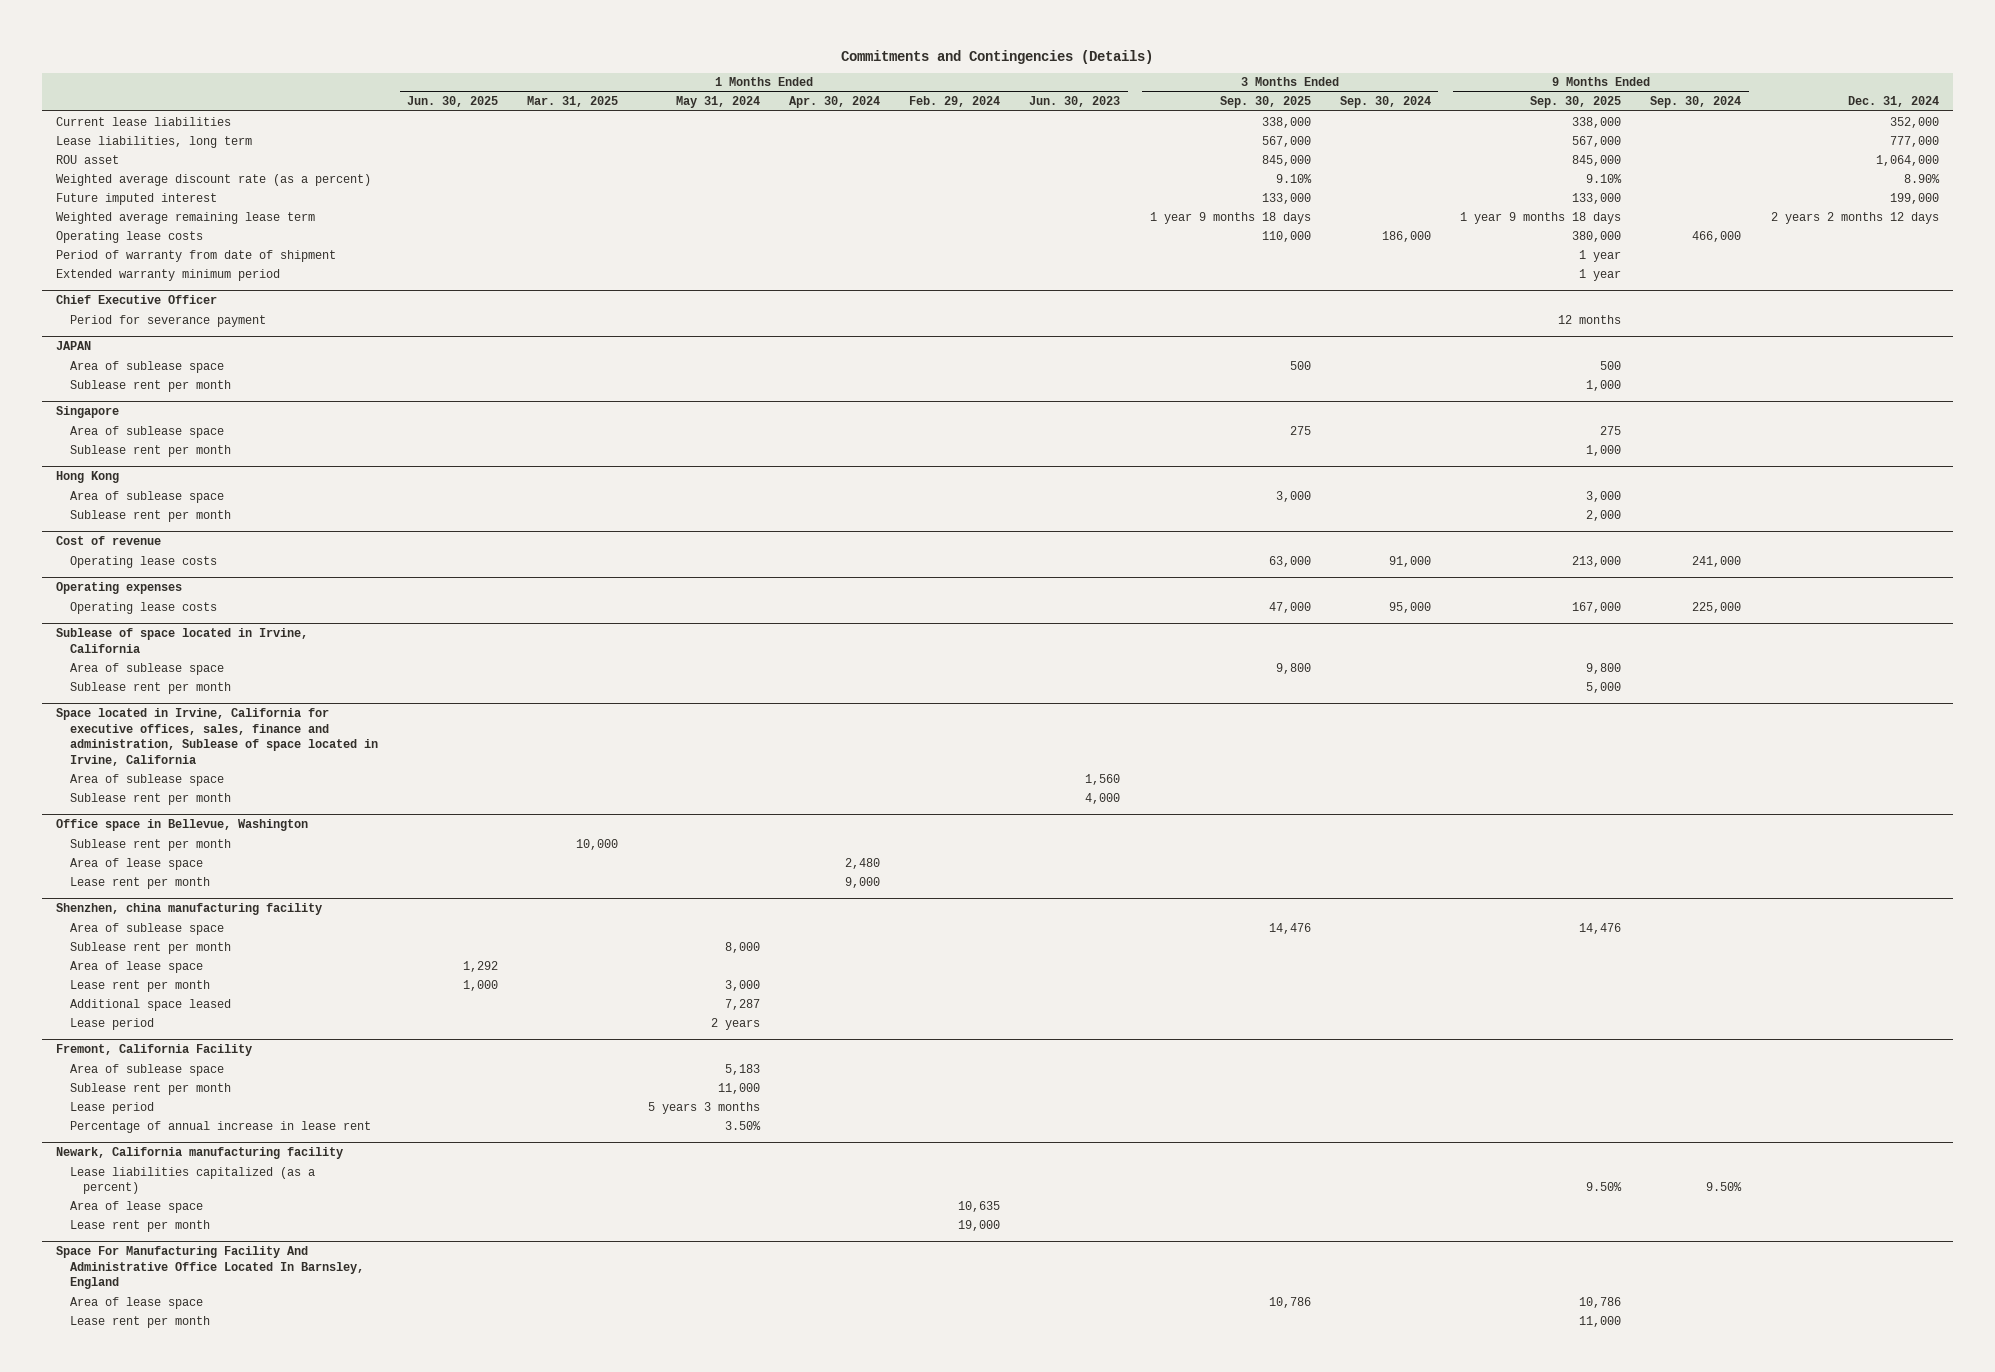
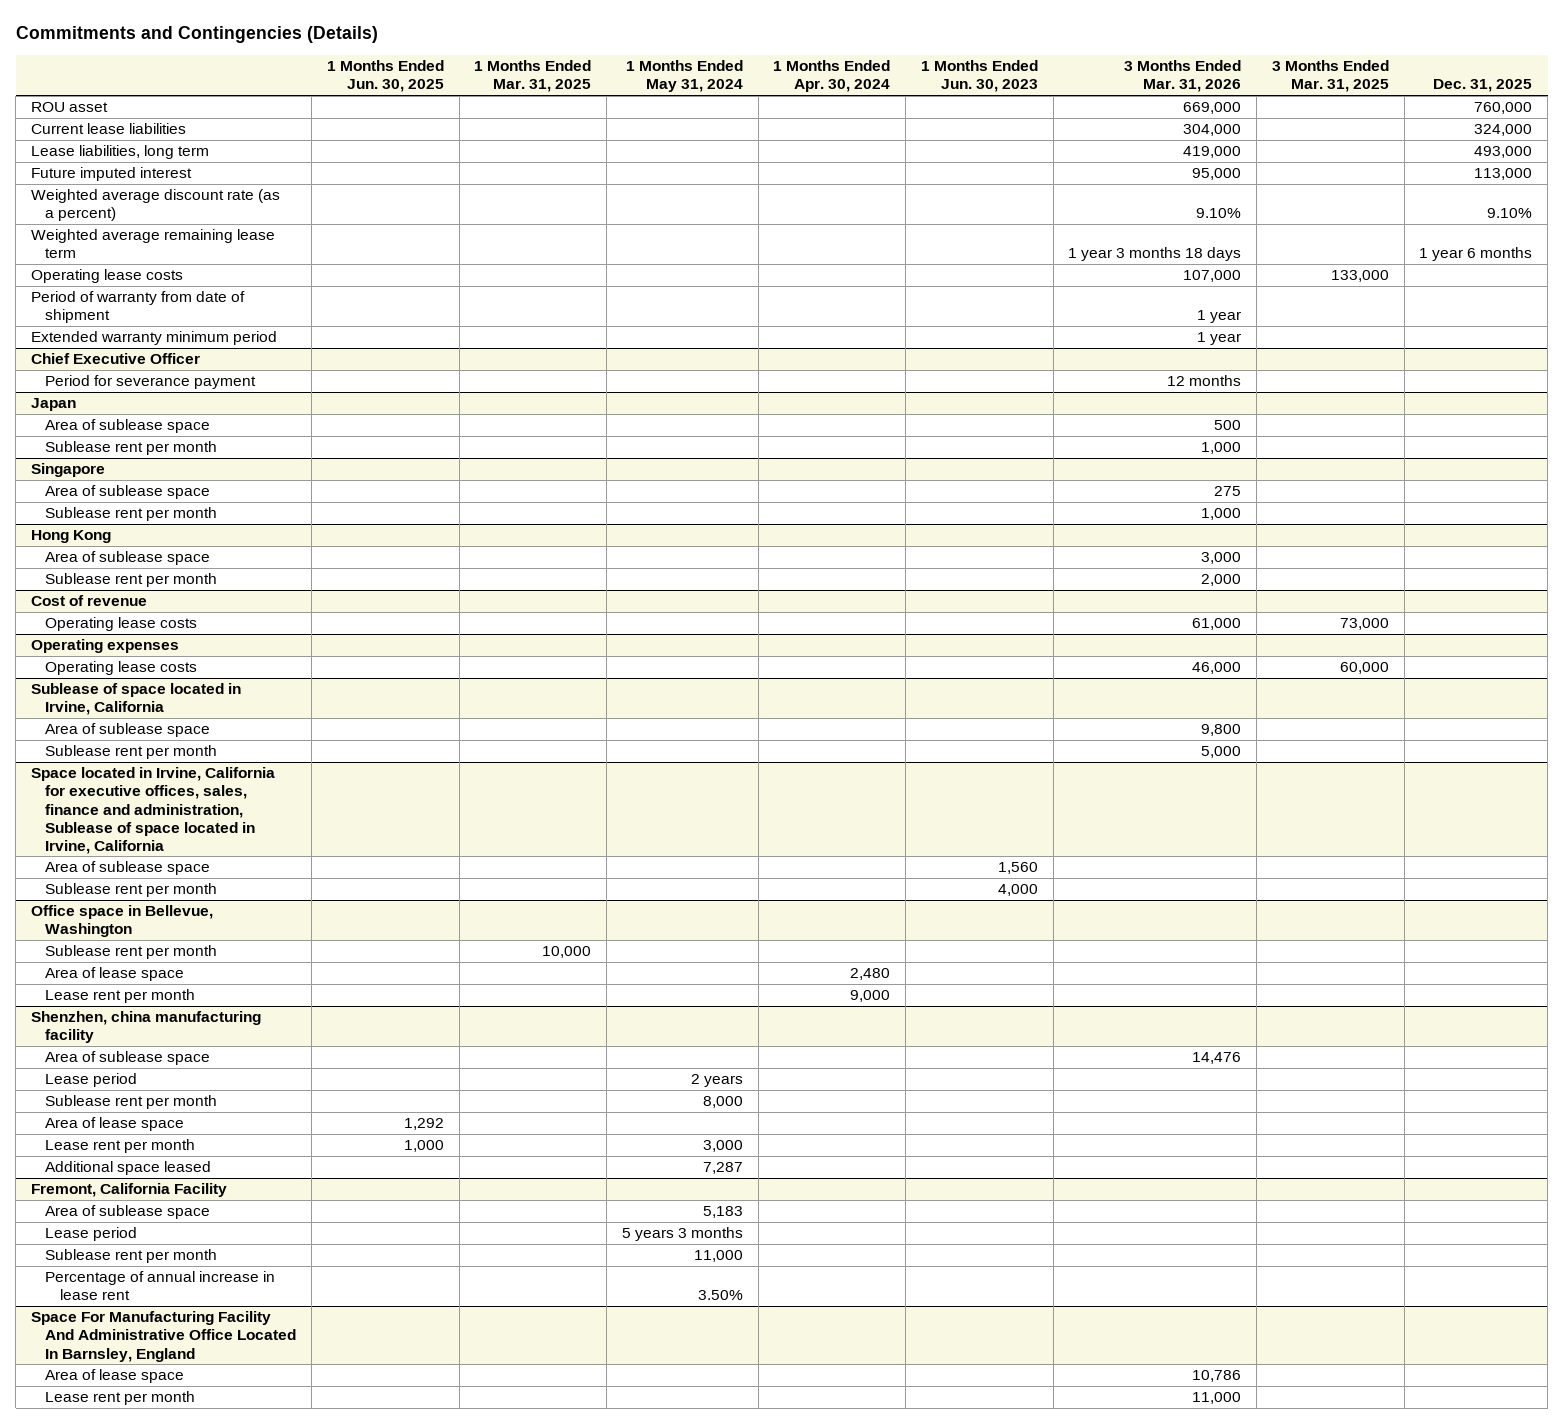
- | 1 Months Ended Jun. 30, 2025 | 1 Months Ended Mar. 31, 2025 | 1 Months Ended May 31, 2024 | 1 Months Ended Apr. 30, 2024 | 1 Months Ended Feb. 29, 2024 | 1 Months Ended Jun. 30, 2023 | 3 Months Ended Sep. 30, 2025 | 3 Months Ended Sep. 30, 2024 | 9 Months Ended Sep. 30, 2025 | 9 Months Ended Sep. 30, 2024 | Dec. 31, 2024
+ | 1 Months Ended Jun. 30, 2025 | 1 Months Ended Mar. 31, 2025 | 1 Months Ended May 31, 2024 | 1 Months Ended Apr. 30, 2024 | 1 Months Ended Jun. 30, 2023 | 3 Months Ended Mar. 31, 2026 | 3 Months Ended Mar. 31, 2025 | Dec. 31, 2025
moved up: ROU asset | | | | | | 669,000 | | 760,000
moved down: Weighted average discount rate (as a percent) | | | | | | 9.10% | | 9.10%
- JAPAN
+ Japan
@ Shenzhen, china manufacturing facility
moved up: Lease period | | | 2 years | | | | |
@ Fremont, California Facility
moved down: Sublease rent per month | | | 11,000 | | | | |
- Newark, California manufacturing facility
- Lease liabilities capitalized (as a percent) | | | | | | | | | 9.50% | 9.50% |
- Area of lease space | | | | | 10,635 | | | | | |
- Lease rent per month | | | | | 19,000 | | | | | |

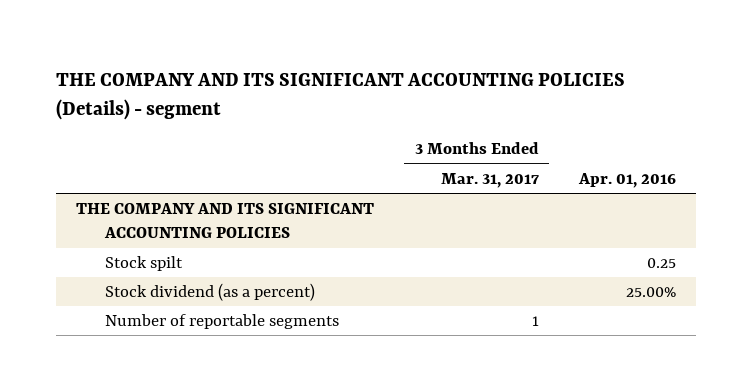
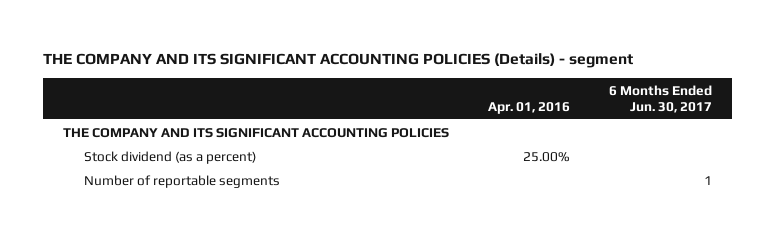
- | 3 Months Ended Mar. 31, 2017 | Apr. 01, 2016
+ | Apr. 01, 2016 | 6 Months Ended Jun. 30, 2017
- Stock spilt | | 0.25

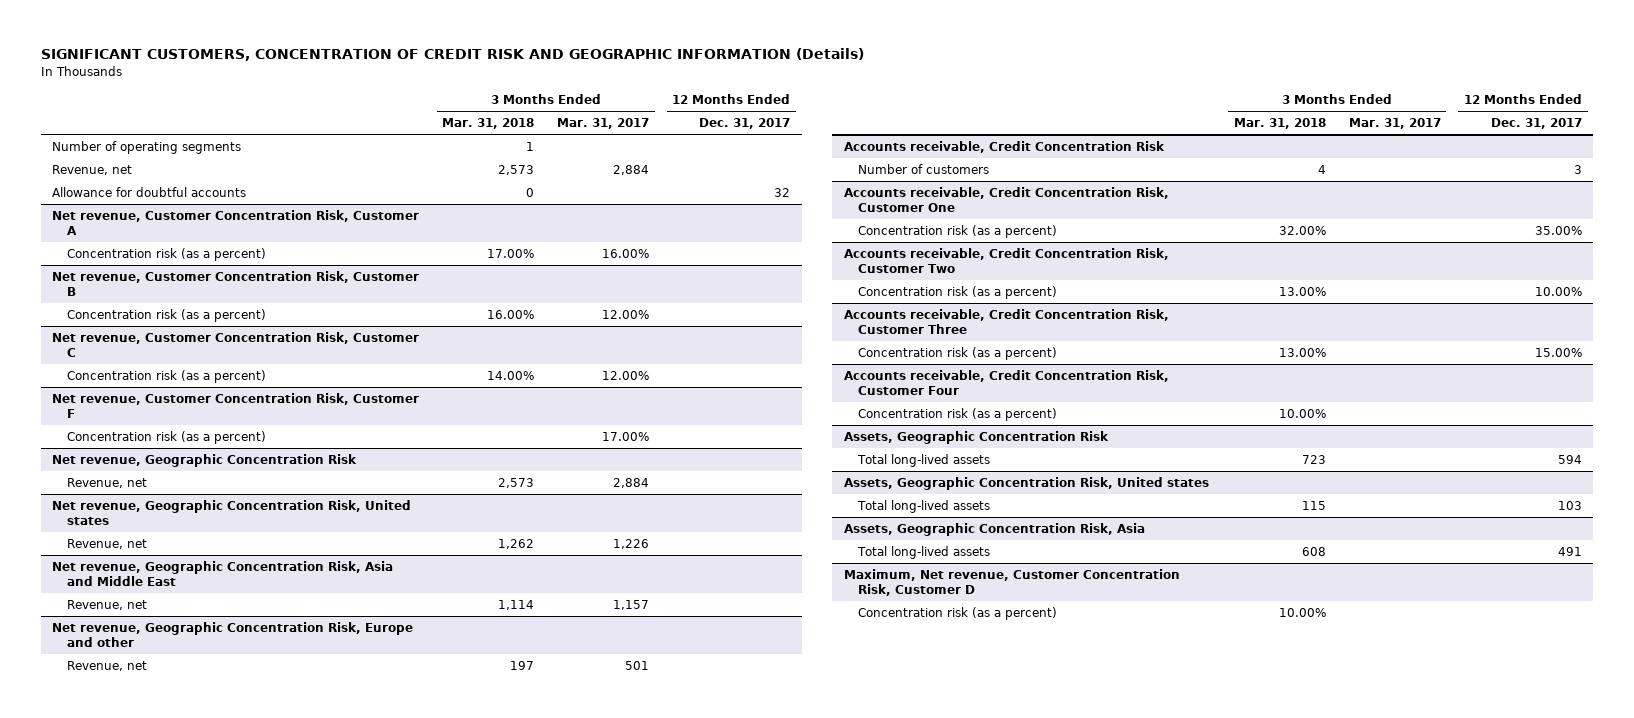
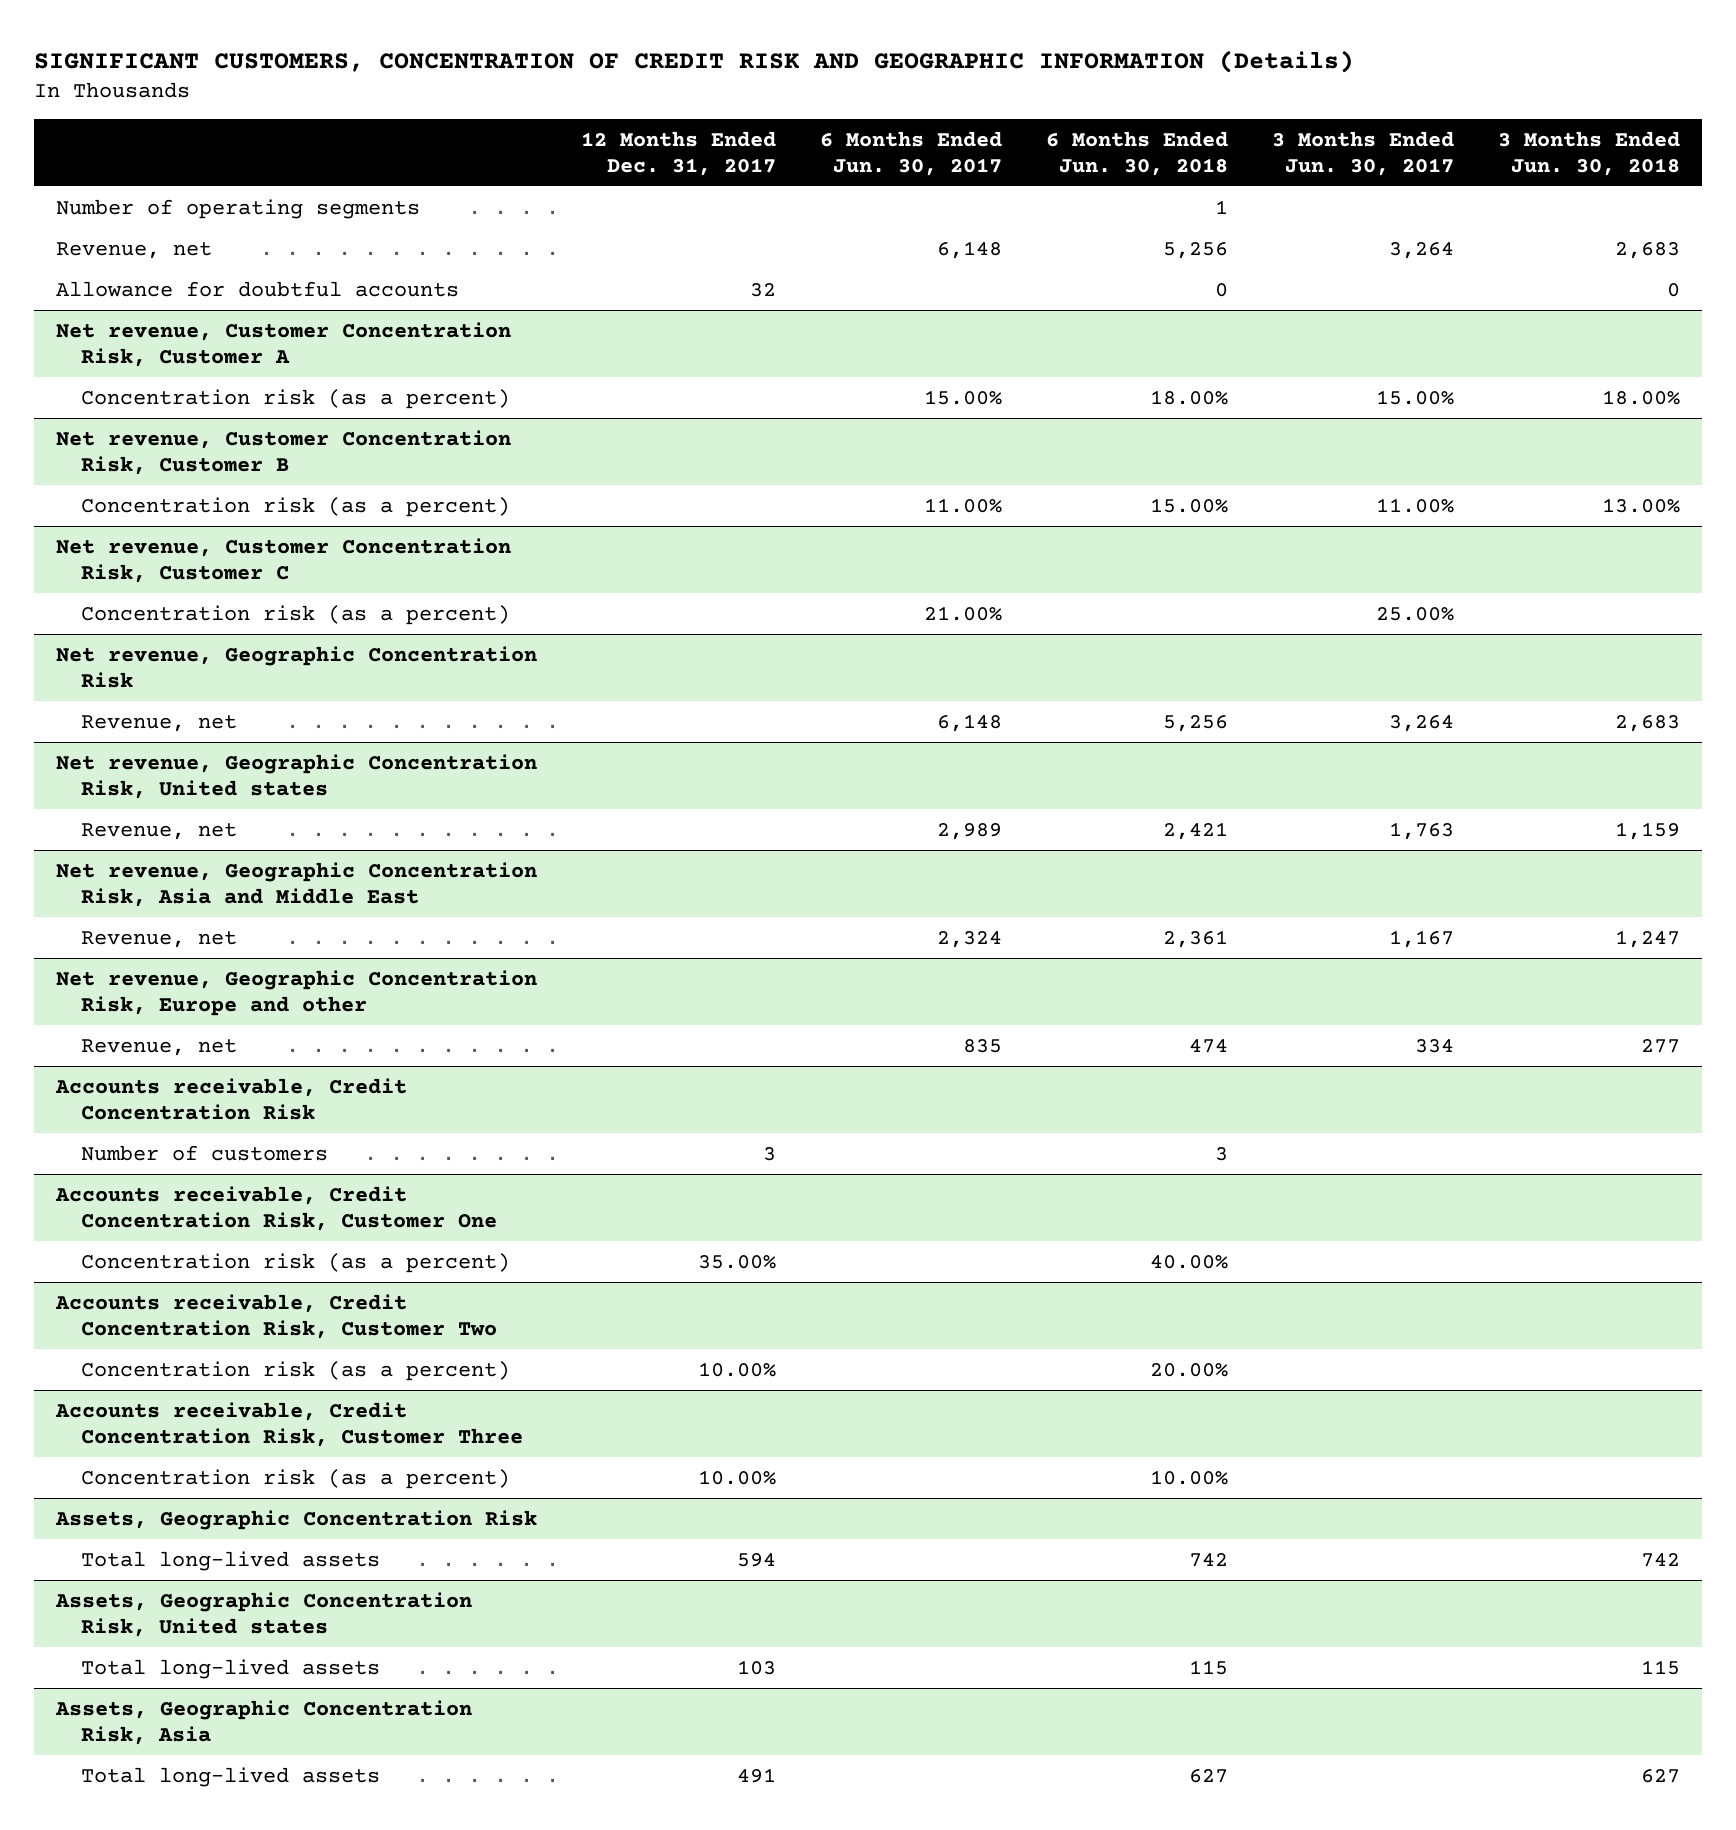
- | 3 Months Ended Mar. 31, 2018 | 3 Months Ended Mar. 31, 2017 | 12 Months Ended Dec. 31, 2017
+ | 12 Months Ended Dec. 31, 2017 | 6 Months Ended Jun. 30, 2017 | 6 Months Ended Jun. 30, 2018 | 3 Months Ended Jun. 30, 2017 | 3 Months Ended Jun. 30, 2018
- Net revenue, Customer Concentration Risk, Customer F
- Concentration risk (as a percent) | | 17.00% |
@ Accounts receivable, Credit Concentration Risk, Customer Three
- Concentration risk (as a percent) | 13.00% | | 15.00%
- Accounts receivable, Credit Concentration Risk, Customer Four
- Concentration risk (as a percent) | 10.00% | |
@ Accounts receivable, Credit Concentration Risk, Customer Three
+ Concentration risk (as a percent) | 10.00% | | 10.00% | |
- Maximum, Net revenue, Customer Concentration Risk, Customer D
- Concentration risk (as a percent) | 10.00% | |

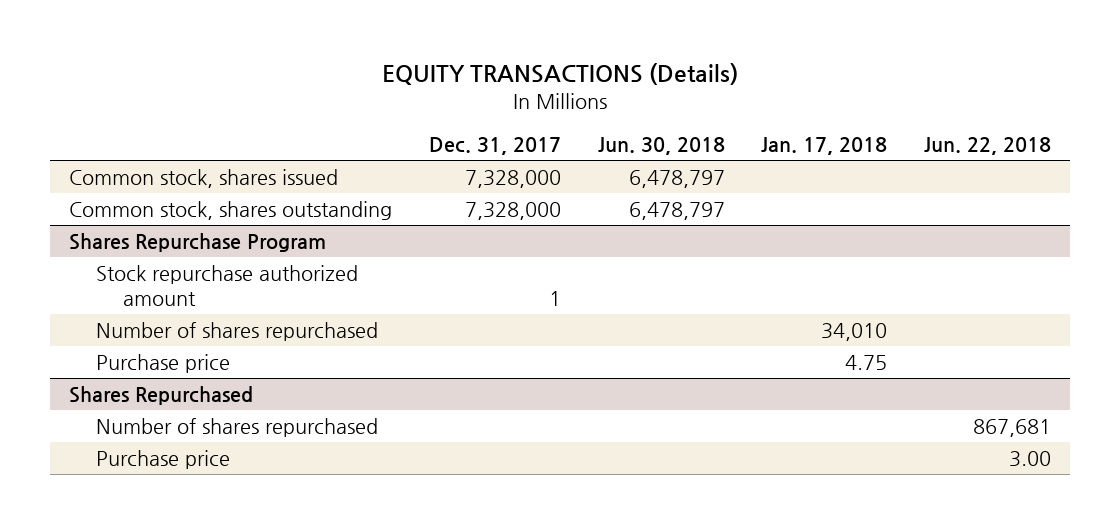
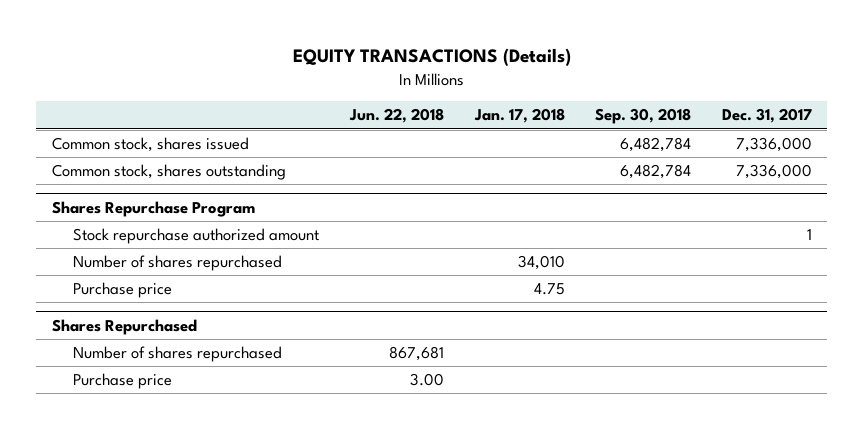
- | Dec. 31, 2017 | Jun. 30, 2018 | Jan. 17, 2018 | Jun. 22, 2018
+ | Jun. 22, 2018 | Jan. 17, 2018 | Sep. 30, 2018 | Dec. 31, 2017
- Common stock, shares issued | 7,328,000 | 6,478,797 | |
- Common stock, shares outstanding | 7,328,000 | 6,478,797 | |
+ Common stock, shares issued | | | 6,482,784 | 7,336,000
+ Common stock, shares outstanding | | | 6,482,784 | 7,336,000

